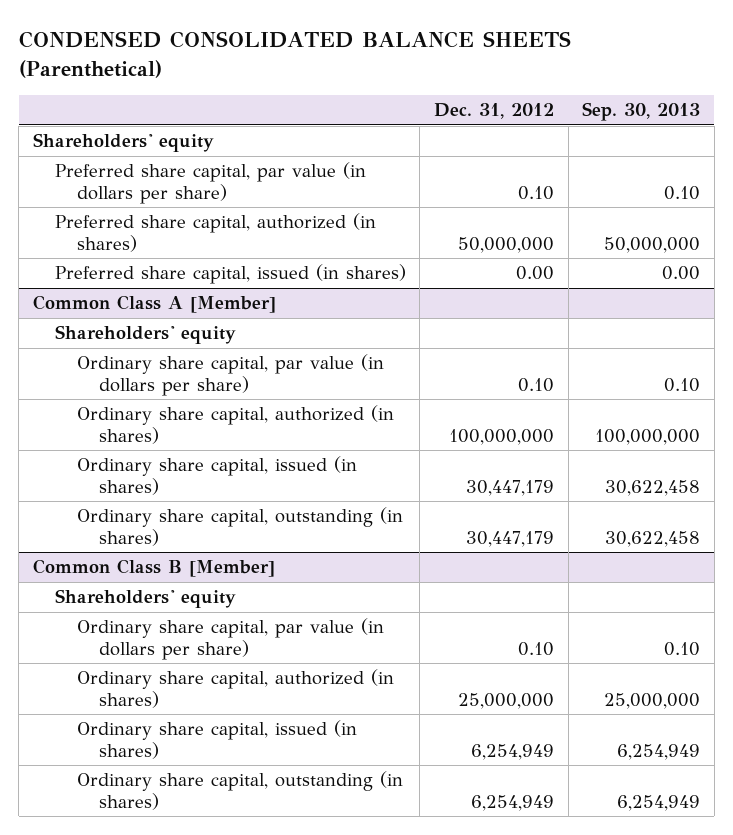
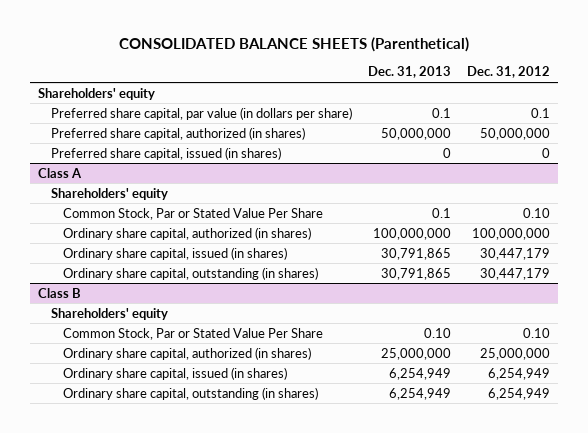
- CONDENSED CONSOLIDATED BALANCE SHEETS (Parenthetical)
+ CONSOLIDATED BALANCE SHEETS (Parenthetical)
- | Dec. 31, 2012 | Sep. 30, 2013
+ | Dec. 31, 2013 | Dec. 31, 2012
- Preferred share capital, par value (in dollars per share) | 0.10 | 0.10
+ Preferred share capital, par value (in dollars per share) | 0.1 | 0.1
- Preferred share capital, issued (in shares) | 0.00 | 0.00
- Common Class A [Member]
+ Preferred share capital, issued (in shares) | 0 | 0
+ Class A
- Ordinary share capital, par value (in dollars per share) | 0.10 | 0.10
+ Common Stock, Par or Stated Value Per Share | 0.1 | 0.10
- Common Class B [Member]
+ Class B
- Ordinary share capital, par value (in dollars per share) | 0.10 | 0.10
+ Common Stock, Par or Stated Value Per Share | 0.10 | 0.10

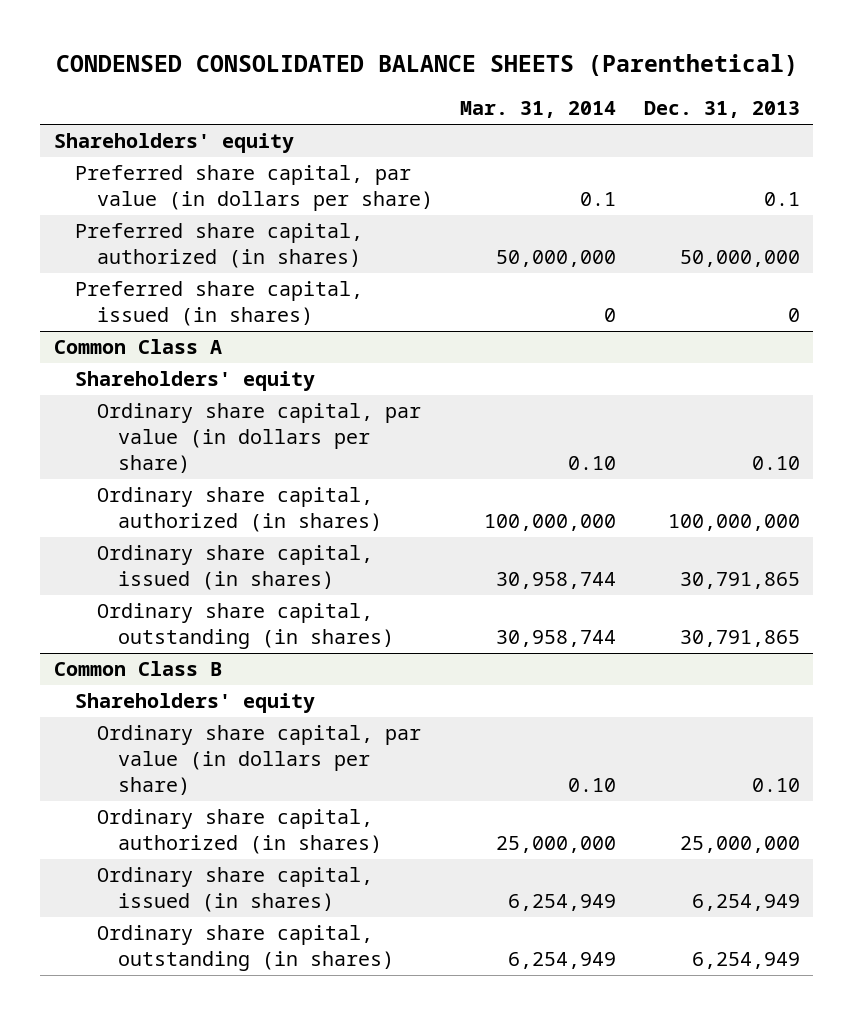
- CONSOLIDATED BALANCE SHEETS (Parenthetical)
+ CONDENSED CONSOLIDATED BALANCE SHEETS (Parenthetical)
- | Dec. 31, 2013 | Dec. 31, 2012
+ | Mar. 31, 2014 | Dec. 31, 2013
- Class A
+ Common Class A
- Common Stock, Par or Stated Value Per Share | 0.1 | 0.10
+ Ordinary share capital, par value (in dollars per share) | 0.10 | 0.10
- Class B
+ Common Class B
- Common Stock, Par or Stated Value Per Share | 0.10 | 0.10
+ Ordinary share capital, par value (in dollars per share) | 0.10 | 0.10

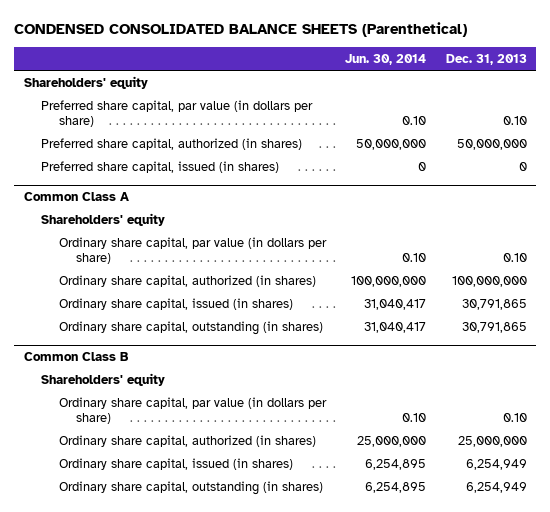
- | Mar. 31, 2014 | Dec. 31, 2013
+ | Jun. 30, 2014 | Dec. 31, 2013
- Preferred share capital, par value (in dollars per share) | 0.1 | 0.1
+ Preferred share capital, par value (in dollars per share) | 0.10 | 0.10

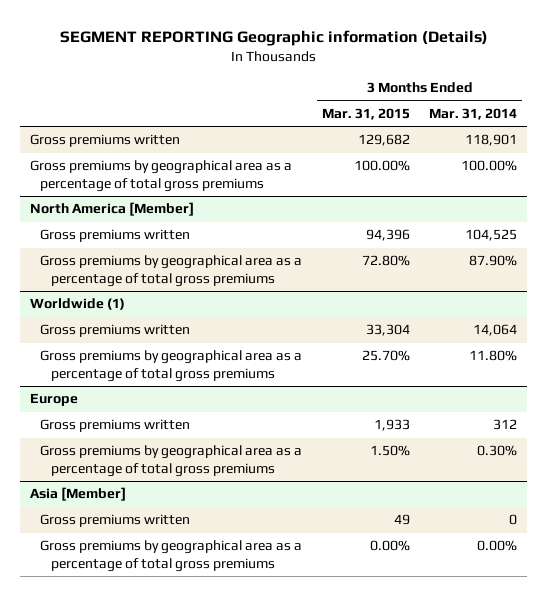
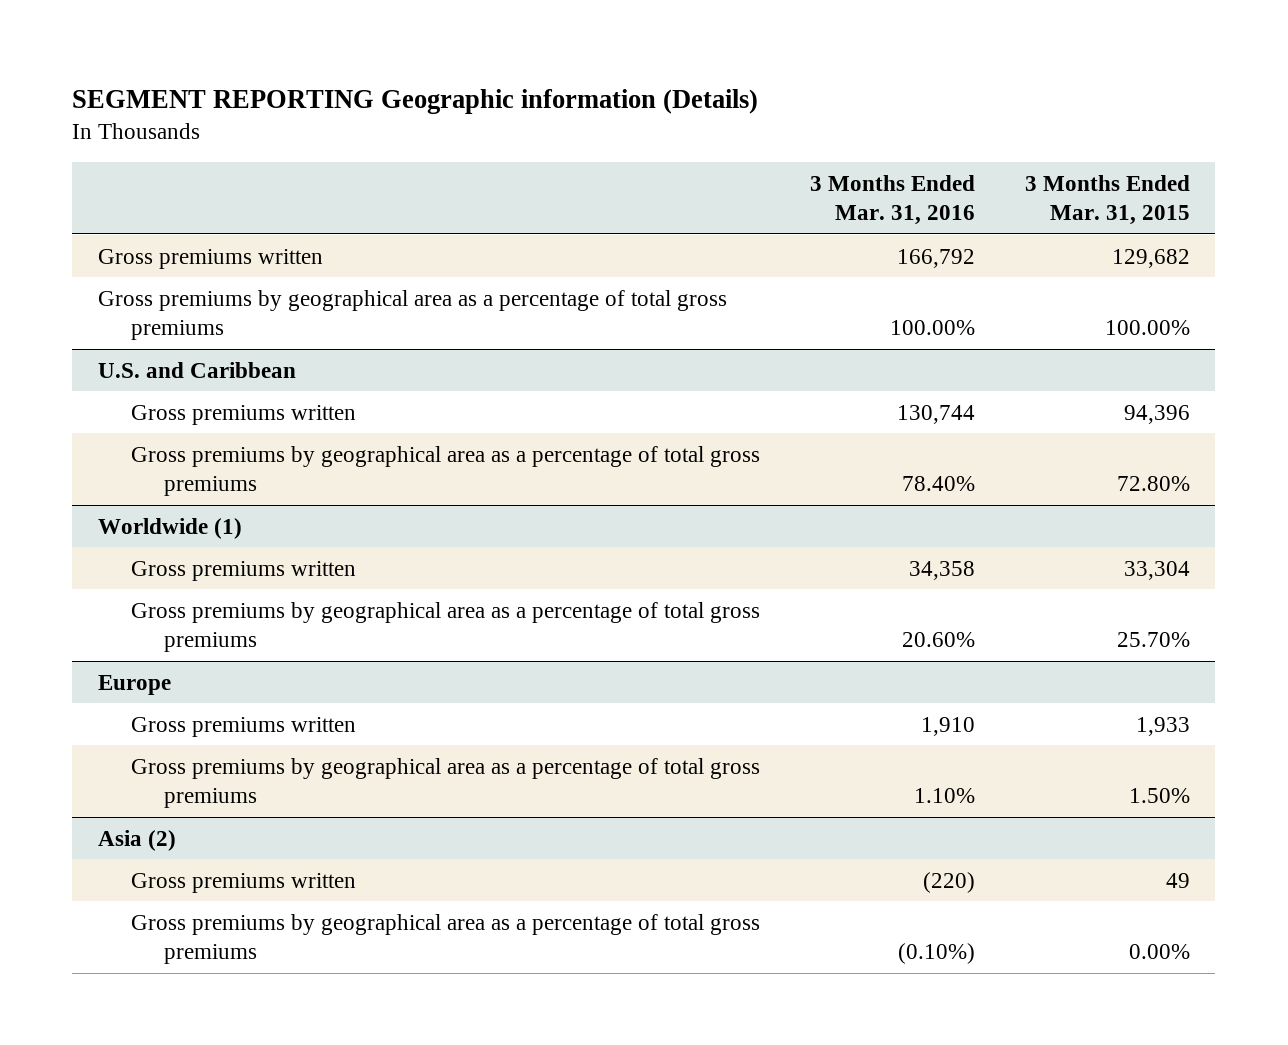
- | 3 Months Ended Mar. 31, 2015 | 3 Months Ended Mar. 31, 2014
+ | 3 Months Ended Mar. 31, 2016 | 3 Months Ended Mar. 31, 2015
- North America [Member]
+ U.S. and Caribbean
- Asia [Member]
+ Asia (2)

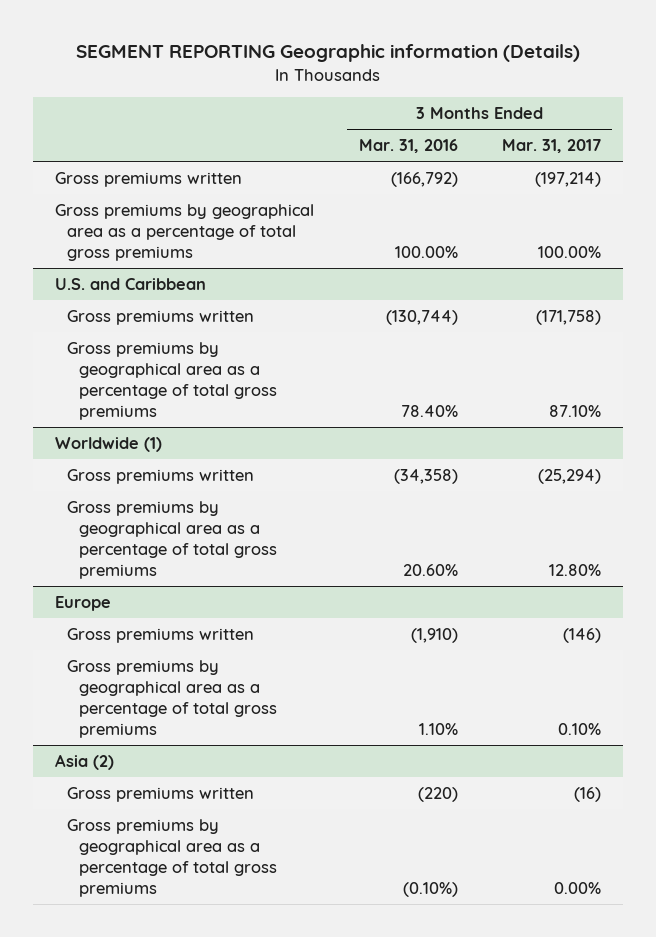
- | 3 Months Ended Mar. 31, 2016 | 3 Months Ended Mar. 31, 2015
+ | 3 Months Ended Mar. 31, 2016 | 3 Months Ended Mar. 31, 2017
- Gross premiums written | 166,792 | 129,682
+ Gross premiums written | (166,792) | (197,214)
@ U.S. and Caribbean
- Gross premiums written | 130,744 | 94,396
+ Gross premiums written | (130,744) | (171,758)
@ Worldwide (1)
- Gross premiums written | 34,358 | 33,304
+ Gross premiums written | (34,358) | (25,294)
@ Europe
- Gross premiums written | 1,910 | 1,933
+ Gross premiums written | (1,910) | (146)

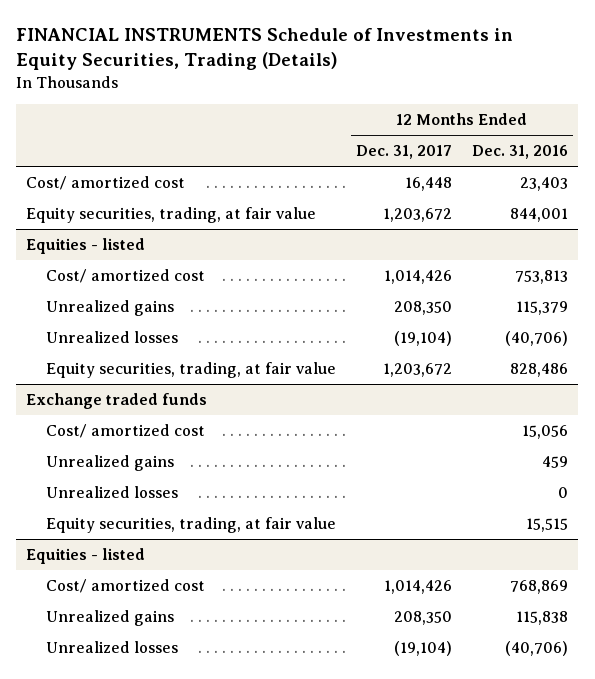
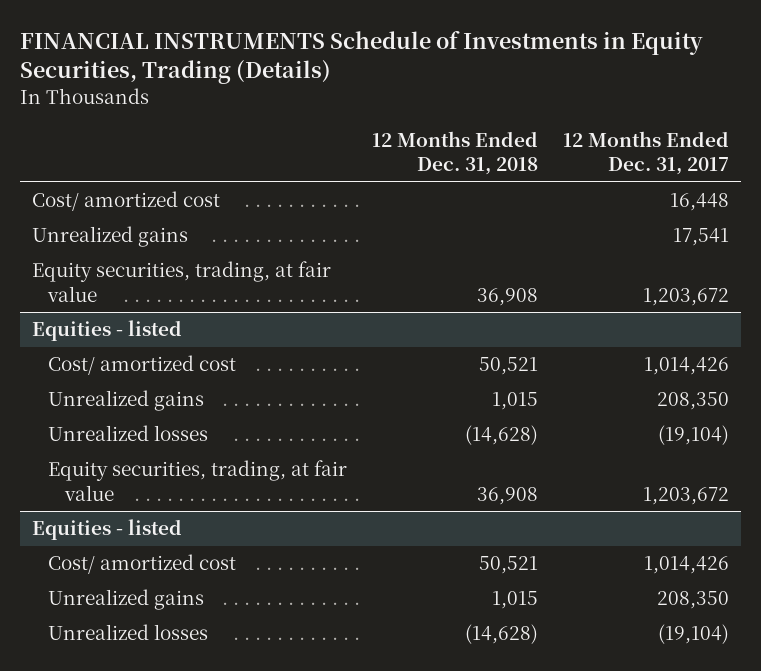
- | 12 Months Ended Dec. 31, 2017 | 12 Months Ended Dec. 31, 2016
+ | 12 Months Ended Dec. 31, 2018 | 12 Months Ended Dec. 31, 2017
+ Unrealized gains | | 17,541
- Exchange traded funds
- Cost/ amortized cost | | 15,056
- Unrealized gains | | 459
- Unrealized losses | | 0
- Equity securities, trading, at fair value | | 15,515

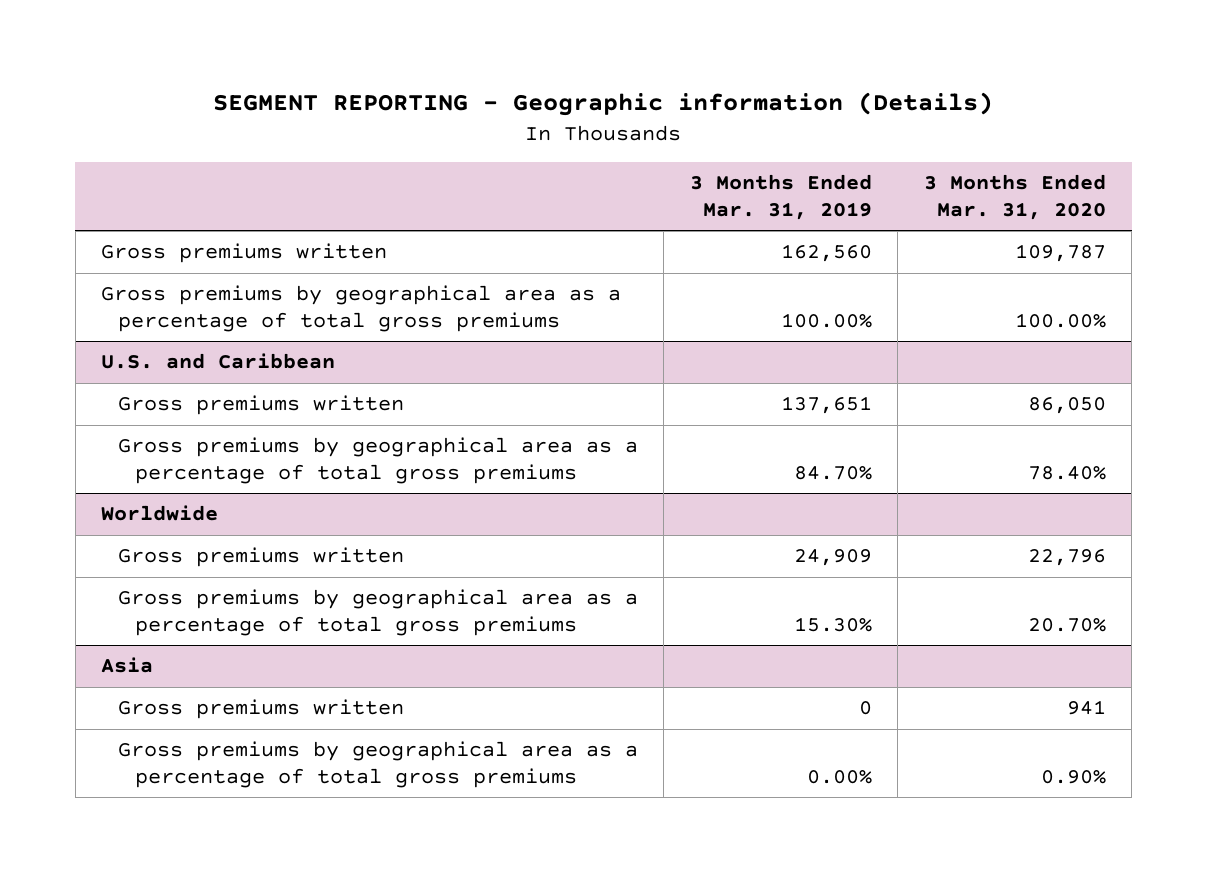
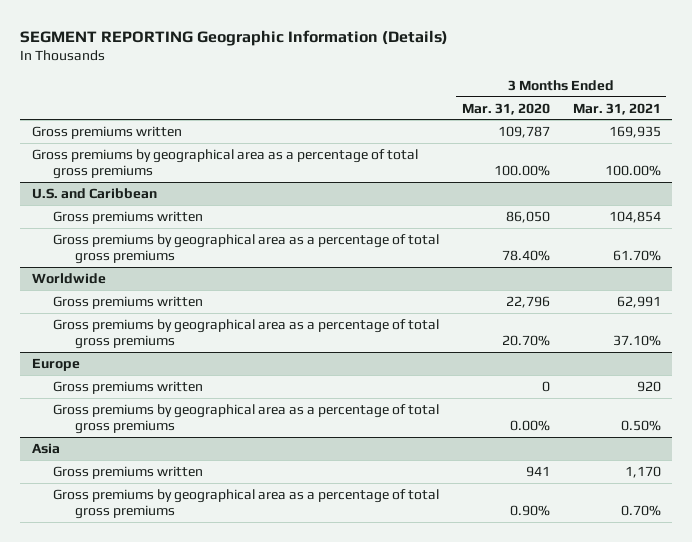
- SEGMENT REPORTING - Geographic information (Details)
+ SEGMENT REPORTING Geographic Information (Details)
- | 3 Months Ended Mar. 31, 2019 | 3 Months Ended Mar. 31, 2020
+ | 3 Months Ended Mar. 31, 2020 | 3 Months Ended Mar. 31, 2021
+ Europe
+ Gross premiums written | 0 | 920
+ Gross premiums by geographical area as a percentage of total gross premiums | 0.00% | 0.50%

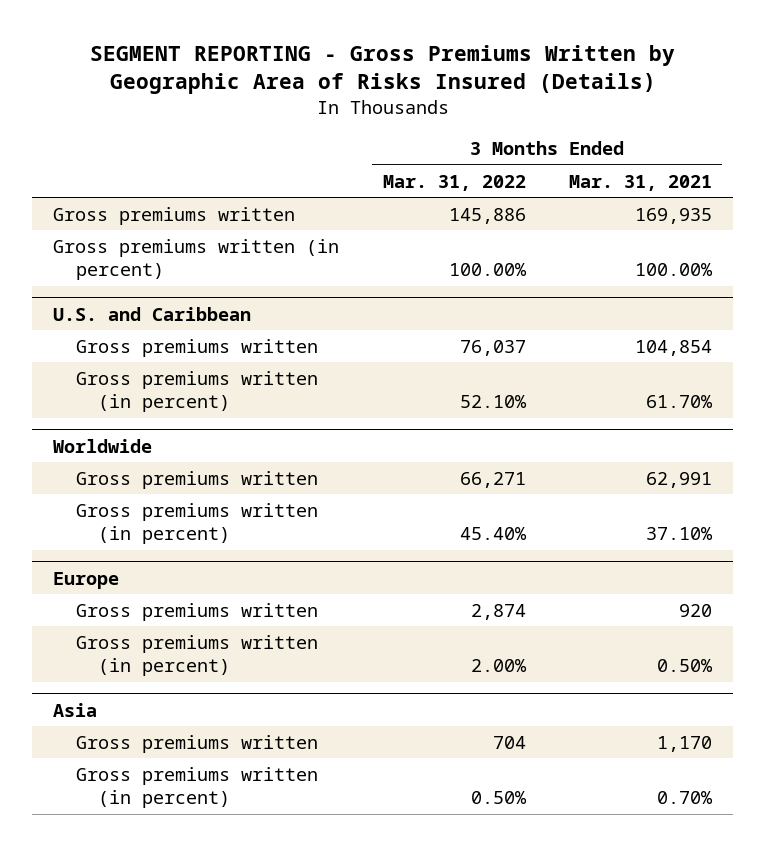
- SEGMENT REPORTING Geographic Information (Details)
+ SEGMENT REPORTING - Gross Premiums Written by Geographic Area of Risks Insured (Details)
- | 3 Months Ended Mar. 31, 2020 | 3 Months Ended Mar. 31, 2021
+ | 3 Months Ended Mar. 31, 2022 | 3 Months Ended Mar. 31, 2021
- Gross premiums by geographical area as a percentage of total gross premiums | 100.00% | 100.00%
+ Gross premiums written (in percent) | 100.00% | 100.00%
@ U.S. and Caribbean
- Gross premiums by geographical area as a percentage of total gross premiums | 78.40% | 61.70%
+ Gross premiums written (in percent) | 52.10% | 61.70%
@ Worldwide
- Gross premiums by geographical area as a percentage of total gross premiums | 20.70% | 37.10%
+ Gross premiums written (in percent) | 45.40% | 37.10%
@ Europe
- Gross premiums by geographical area as a percentage of total gross premiums | 0.00% | 0.50%
+ Gross premiums written (in percent) | 2.00% | 0.50%
@ Asia
- Gross premiums by geographical area as a percentage of total gross premiums | 0.90% | 0.70%
+ Gross premiums written (in percent) | 0.50% | 0.70%

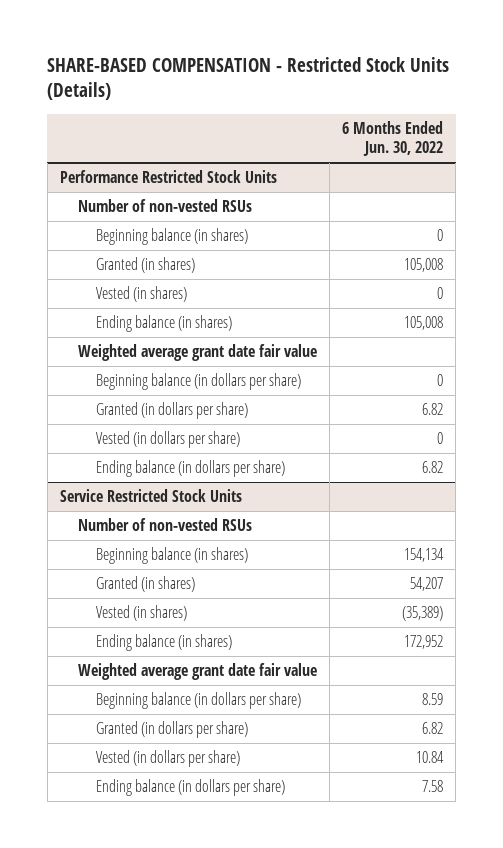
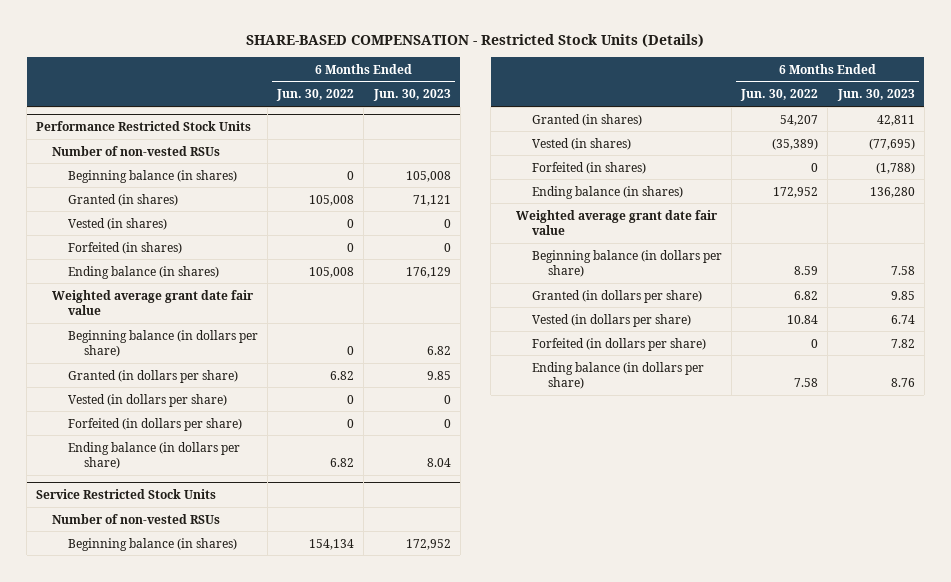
- | 6 Months Ended Jun. 30, 2022
+ | 6 Months Ended Jun. 30, 2022 | 6 Months Ended Jun. 30, 2023
@ Performance Restricted Stock Units
+ Forfeited (in shares) | 0 | 0
+ Forfeited (in dollars per share) | 0 | 0
@ Service Restricted Stock Units
+ Forfeited (in shares) | 0 | (1,788)
+ Forfeited (in dollars per share) | 0 | 7.82

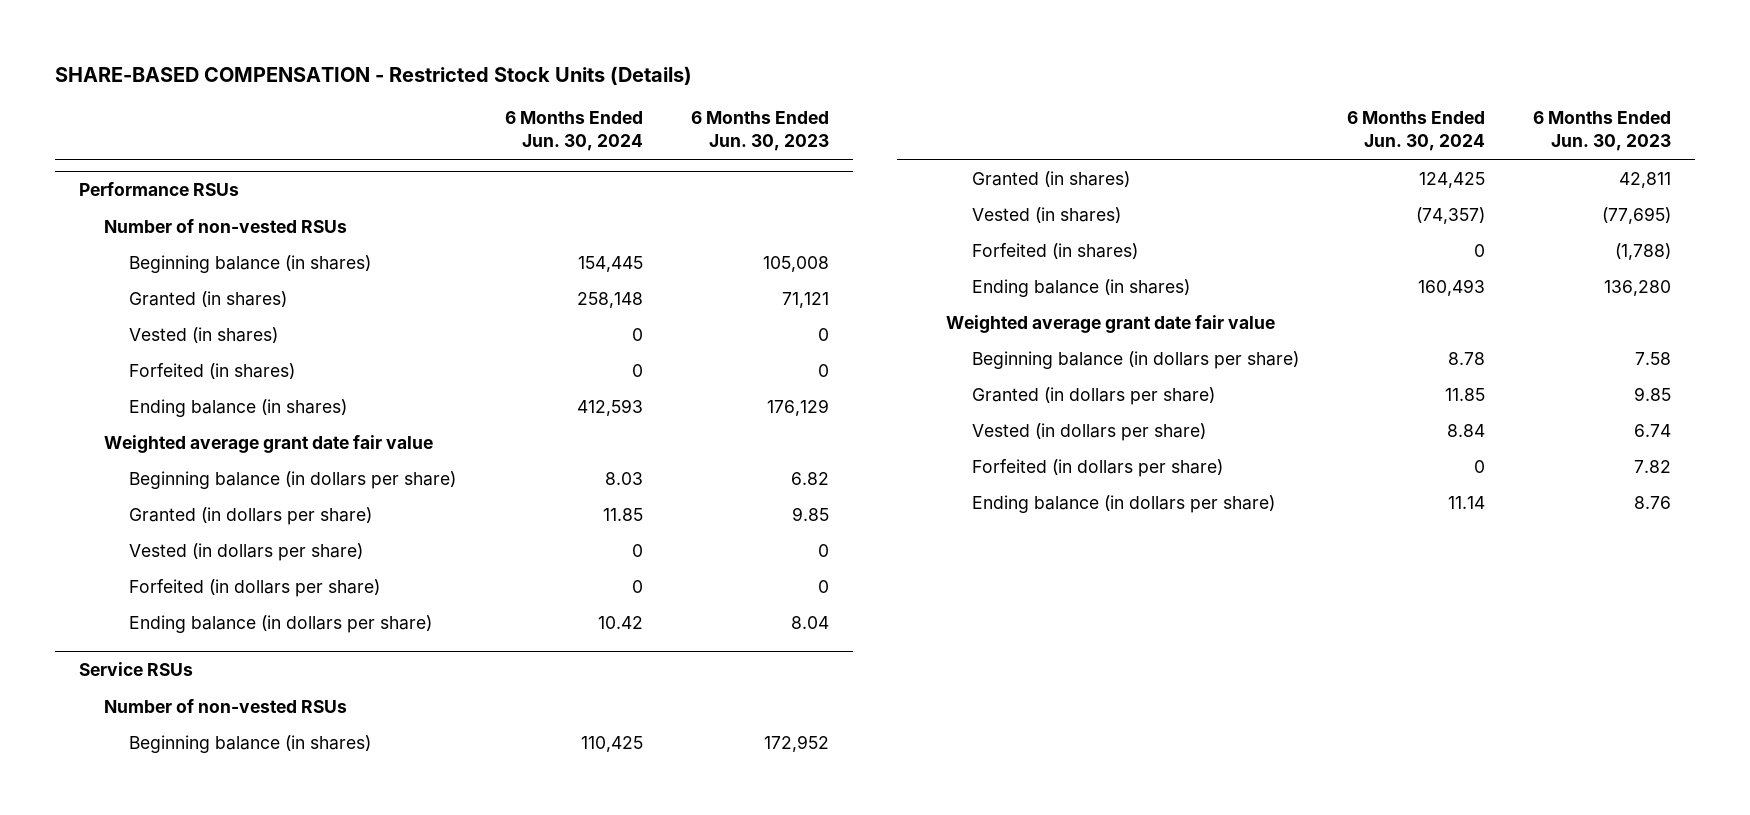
- | 6 Months Ended Jun. 30, 2022 | 6 Months Ended Jun. 30, 2023
+ | 6 Months Ended Jun. 30, 2024 | 6 Months Ended Jun. 30, 2023
- Performance Restricted Stock Units
+ Performance RSUs
- Service Restricted Stock Units
+ Service RSUs

